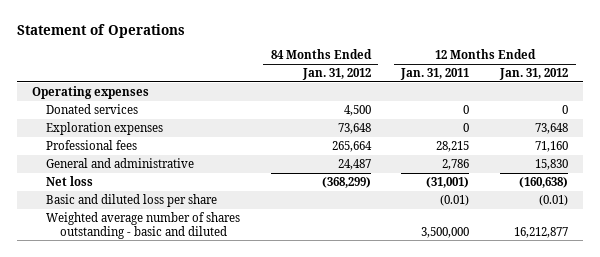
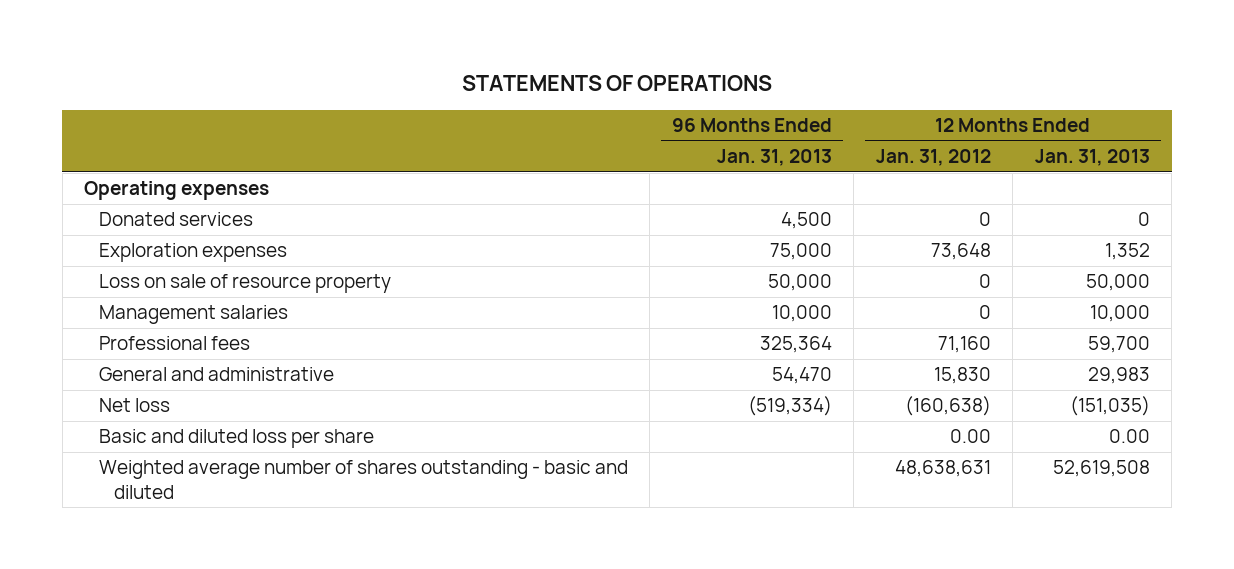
- Statement of Operations
+ STATEMENTS OF OPERATIONS
- | 84 Months Ended Jan. 31, 2012 | 12 Months Ended Jan. 31, 2011 | 12 Months Ended Jan. 31, 2012
+ | 96 Months Ended Jan. 31, 2013 | 12 Months Ended Jan. 31, 2012 | 12 Months Ended Jan. 31, 2013
+ Loss on sale of resource property | 50,000 | 0 | 50,000
+ Management salaries | 10,000 | 0 | 10,000
- Basic and diluted loss per share | | (0.01) | (0.01)
- Weighted average number of shares outstanding - basic and diluted | | 3,500,000 | 16,212,877
+ Basic and diluted loss per share | | 0.00 | 0.00
+ Weighted average number of shares outstanding - basic and diluted | | 48,638,631 | 52,619,508

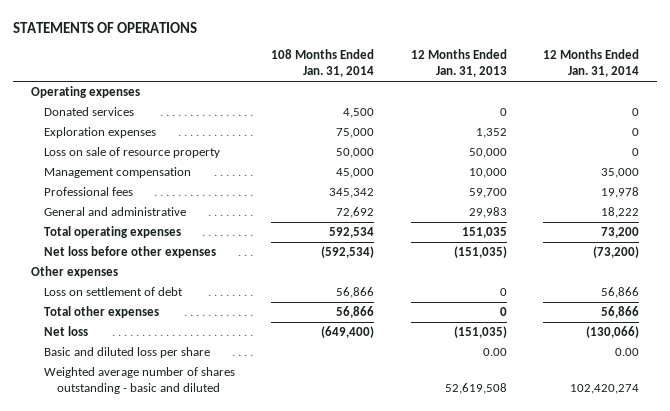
- | 96 Months Ended Jan. 31, 2013 | 12 Months Ended Jan. 31, 2012 | 12 Months Ended Jan. 31, 2013
+ | 108 Months Ended Jan. 31, 2014 | 12 Months Ended Jan. 31, 2013 | 12 Months Ended Jan. 31, 2014
- Management salaries | 10,000 | 0 | 10,000
+ Management compensation | 45,000 | 10,000 | 35,000
+ Total operating expenses | 592,534 | 151,035 | 73,200
+ Net loss before other expenses | (592,534) | (151,035) | (73,200)
+ Other expenses
+ Loss on settlement of debt | 56,866 | 0 | 56,866
+ Total other expenses | 56,866 | 0 | 56,866

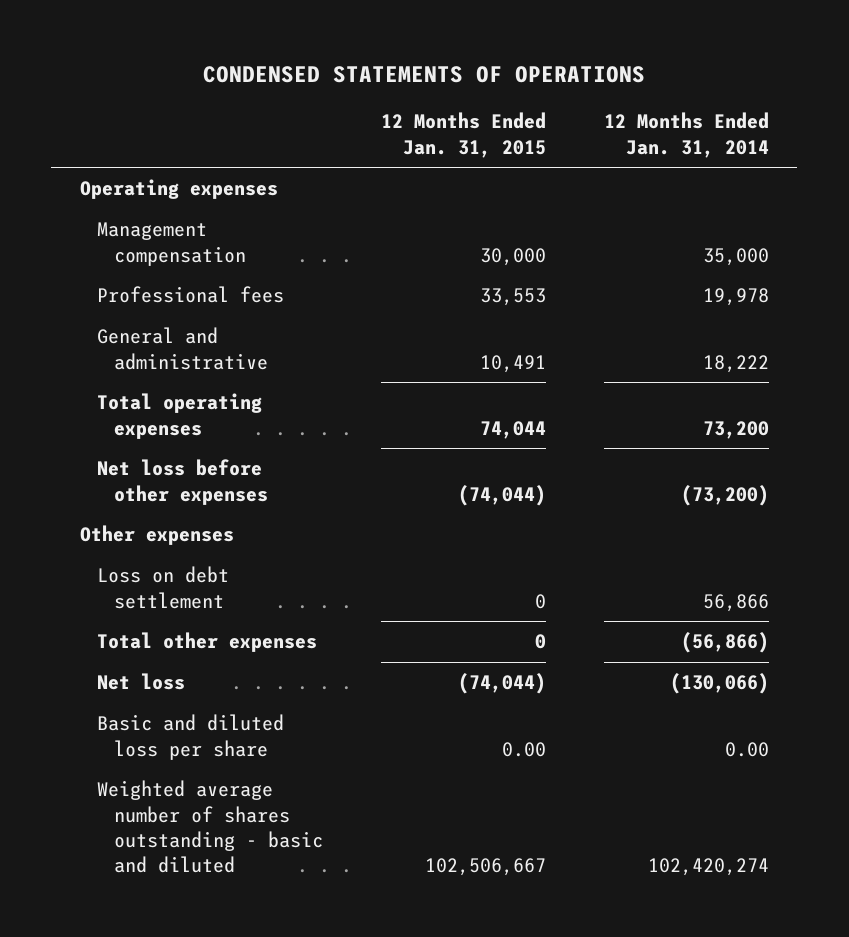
- STATEMENTS OF OPERATIONS
+ CONDENSED STATEMENTS OF OPERATIONS
- | 108 Months Ended Jan. 31, 2014 | 12 Months Ended Jan. 31, 2013 | 12 Months Ended Jan. 31, 2014
+ | 12 Months Ended Jan. 31, 2015 | 12 Months Ended Jan. 31, 2014
- Donated services | 4,500 | 0 | 0
- Exploration expenses | 75,000 | 1,352 | 0
- Loss on sale of resource property | 50,000 | 50,000 | 0
- Loss on settlement of debt | 56,866 | 0 | 56,866
- Total other expenses | 56,866 | 0 | 56,866
+ Loss on debt settlement | 0 | 56,866
+ Total other expenses | 0 | (56,866)

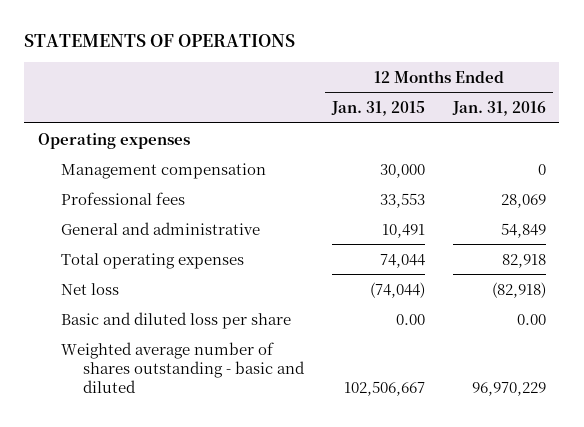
- CONDENSED STATEMENTS OF OPERATIONS
+ STATEMENTS OF OPERATIONS
- | 12 Months Ended Jan. 31, 2015 | 12 Months Ended Jan. 31, 2014
+ | 12 Months Ended Jan. 31, 2015 | 12 Months Ended Jan. 31, 2016
- Net loss before other expenses | (74,044) | (73,200)
- Other expenses
- Loss on debt settlement | 0 | 56,866
- Total other expenses | 0 | (56,866)

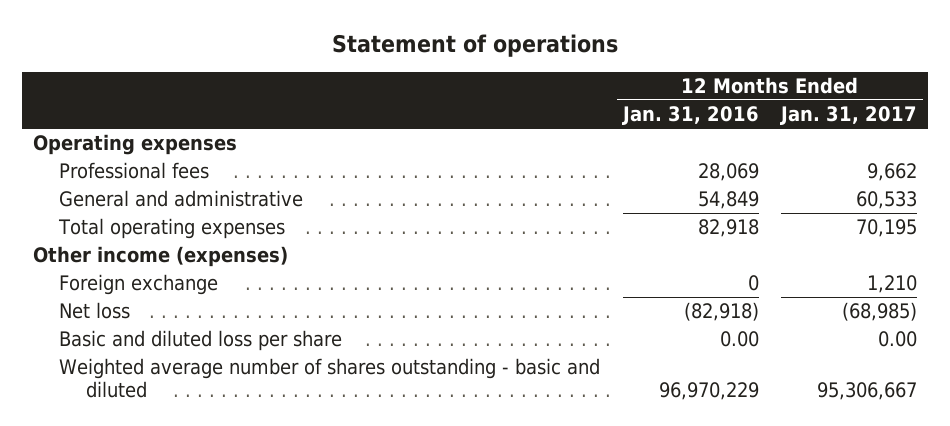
- STATEMENTS OF OPERATIONS
+ Statement of operations
- | 12 Months Ended Jan. 31, 2015 | 12 Months Ended Jan. 31, 2016
+ | 12 Months Ended Jan. 31, 2016 | 12 Months Ended Jan. 31, 2017
- Management compensation | 30,000 | 0
+ Other income (expenses)
+ Foreign exchange | 0 | 1,210

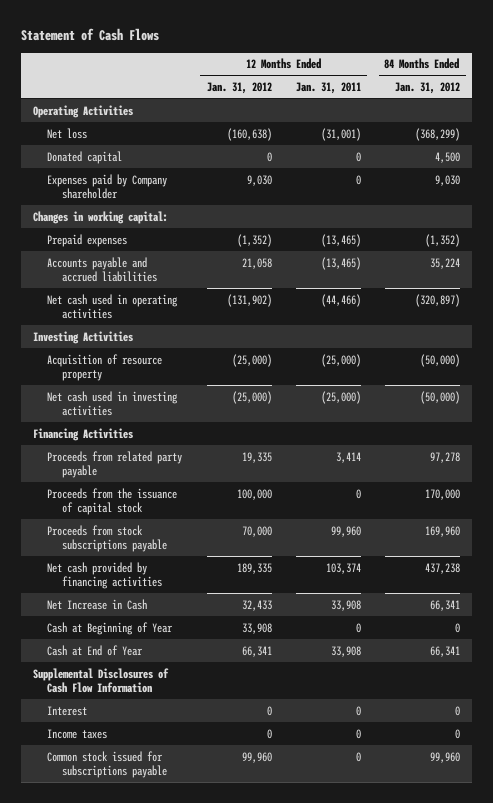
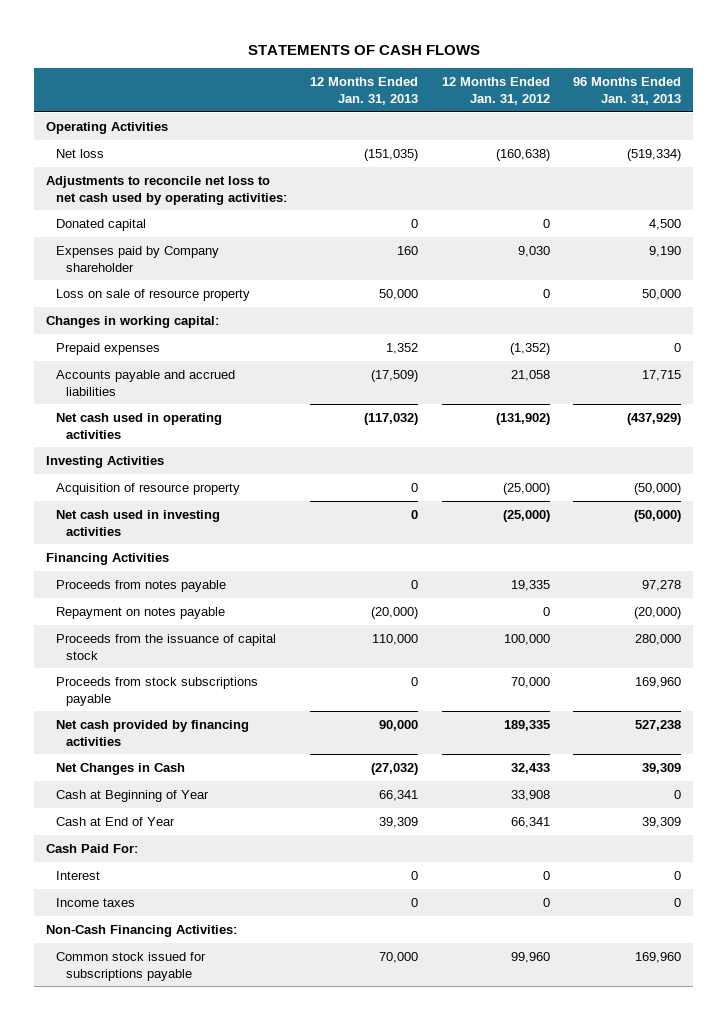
- Statement of Cash Flows
+ STATEMENTS OF CASH FLOWS
- | 12 Months Ended Jan. 31, 2012 | 12 Months Ended Jan. 31, 2011 | 84 Months Ended Jan. 31, 2012
+ | 12 Months Ended Jan. 31, 2013 | 12 Months Ended Jan. 31, 2012 | 96 Months Ended Jan. 31, 2013
+ Adjustments to reconcile net loss to net cash used by operating activities:
+ Loss on sale of resource property | 50,000 | 0 | 50,000
- Proceeds from related party payable | 19,335 | 3,414 | 97,278
+ Proceeds from notes payable | 0 | 19,335 | 97,278
+ Repayment on notes payable | (20,000) | 0 | (20,000)
- Net Increase in Cash | 32,433 | 33,908 | 66,341
+ Net Changes in Cash | (27,032) | 32,433 | 39,309
- Supplemental Disclosures of Cash Flow Information
+ Cash Paid For:
+ Non-Cash Financing Activities:

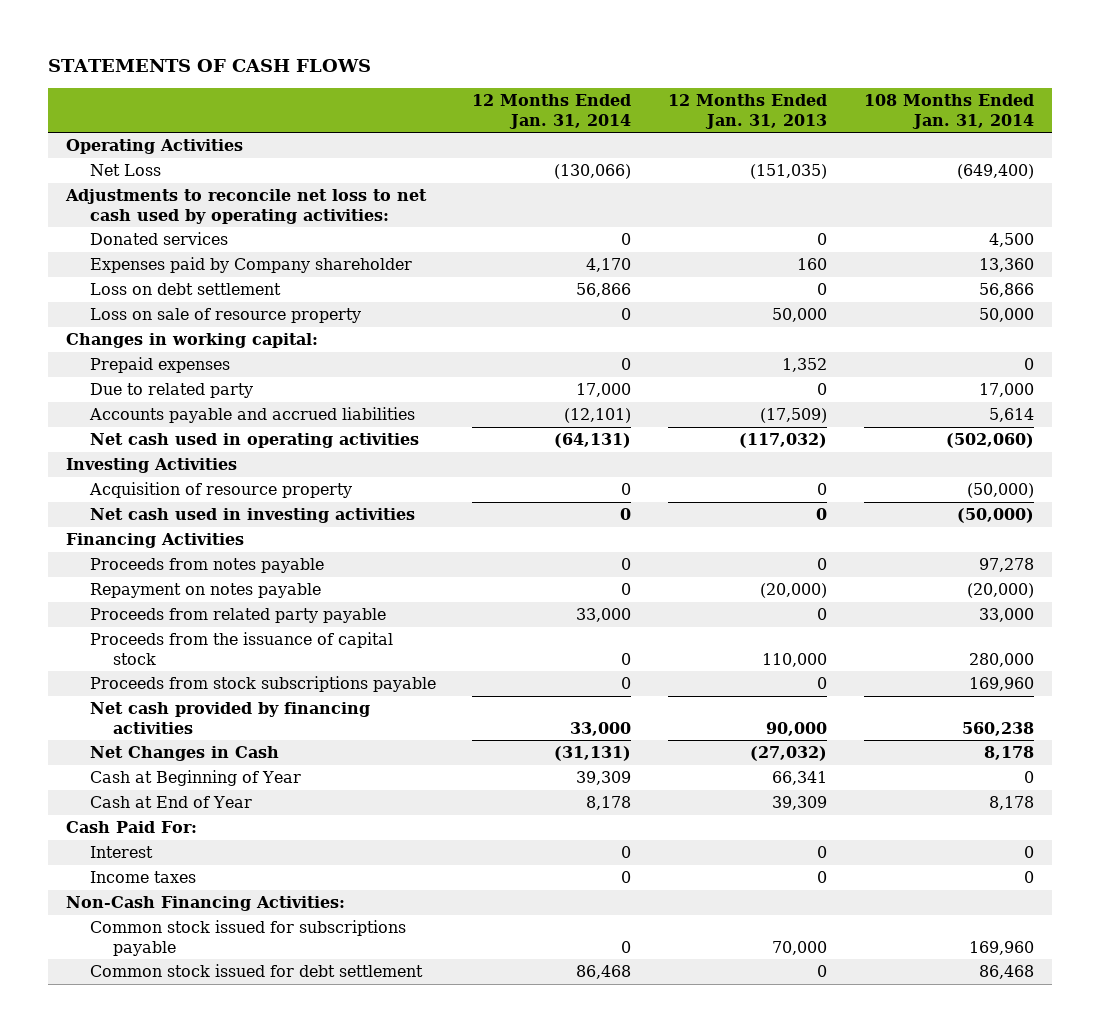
- | 12 Months Ended Jan. 31, 2013 | 12 Months Ended Jan. 31, 2012 | 96 Months Ended Jan. 31, 2013
+ | 12 Months Ended Jan. 31, 2014 | 12 Months Ended Jan. 31, 2013 | 108 Months Ended Jan. 31, 2014
- Net loss | (151,035) | (160,638) | (519,334)
+ Net Loss | (130,066) | (151,035) | (649,400)
- Donated capital | 0 | 0 | 4,500
+ Donated services | 0 | 0 | 4,500
+ Loss on debt settlement | 56,866 | 0 | 56,866
+ Due to related party | 17,000 | 0 | 17,000
+ Proceeds from related party payable | 33,000 | 0 | 33,000
+ Common stock issued for debt settlement | 86,468 | 0 | 86,468

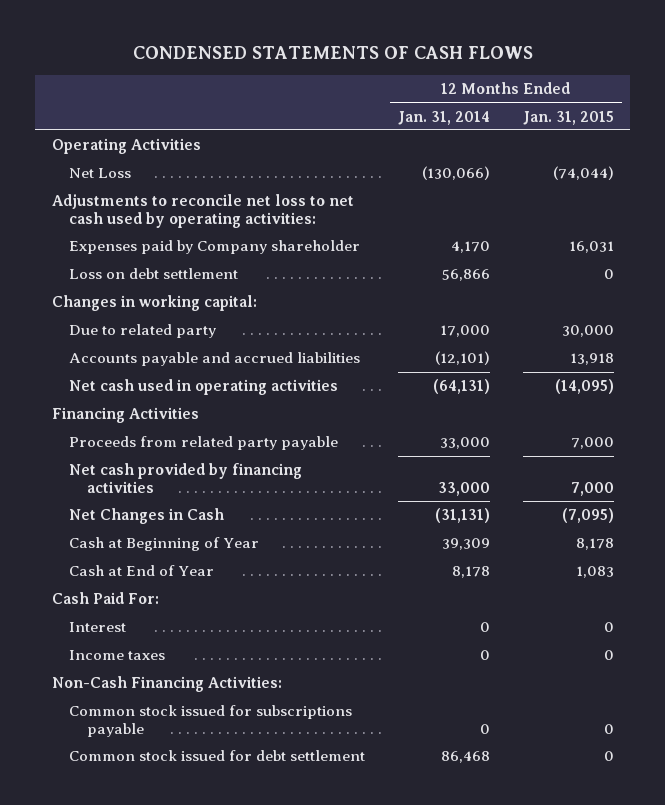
- STATEMENTS OF CASH FLOWS
+ CONDENSED STATEMENTS OF CASH FLOWS
- | 12 Months Ended Jan. 31, 2014 | 12 Months Ended Jan. 31, 2013 | 108 Months Ended Jan. 31, 2014
+ | 12 Months Ended Jan. 31, 2014 | 12 Months Ended Jan. 31, 2015
- Donated services | 0 | 0 | 4,500
- Loss on sale of resource property | 0 | 50,000 | 50,000
- Prepaid expenses | 0 | 1,352 | 0
- Investing Activities
- Acquisition of resource property | 0 | 0 | (50,000)
- Net cash used in investing activities | 0 | 0 | (50,000)
- Proceeds from notes payable | 0 | 0 | 97,278
- Repayment on notes payable | 0 | (20,000) | (20,000)
- Proceeds from the issuance of capital stock | 0 | 110,000 | 280,000
- Proceeds from stock subscriptions payable | 0 | 0 | 169,960

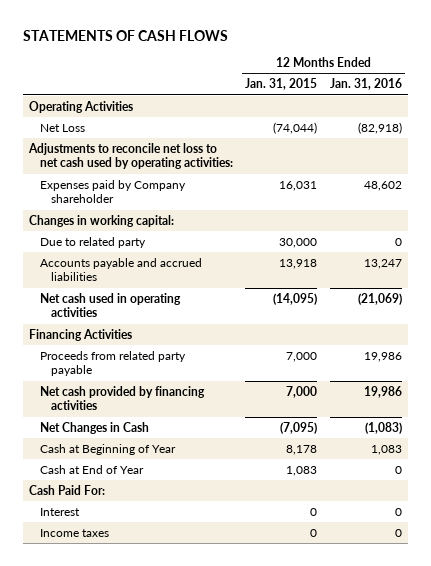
- CONDENSED STATEMENTS OF CASH FLOWS
+ STATEMENTS OF CASH FLOWS
- | 12 Months Ended Jan. 31, 2014 | 12 Months Ended Jan. 31, 2015
+ | 12 Months Ended Jan. 31, 2015 | 12 Months Ended Jan. 31, 2016
- Loss on debt settlement | 56,866 | 0
- Non-Cash Financing Activities:
- Common stock issued for subscriptions payable | 0 | 0
- Common stock issued for debt settlement | 86,468 | 0

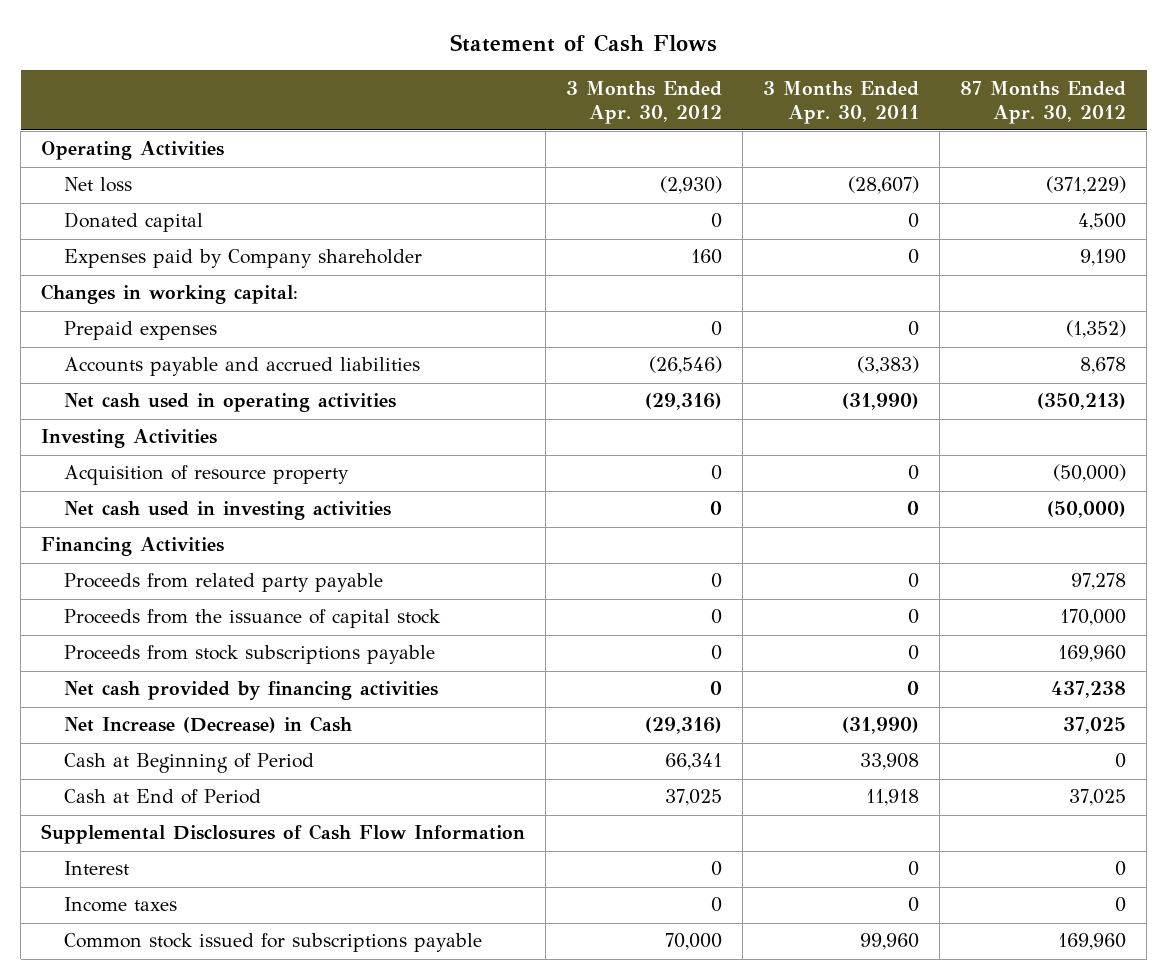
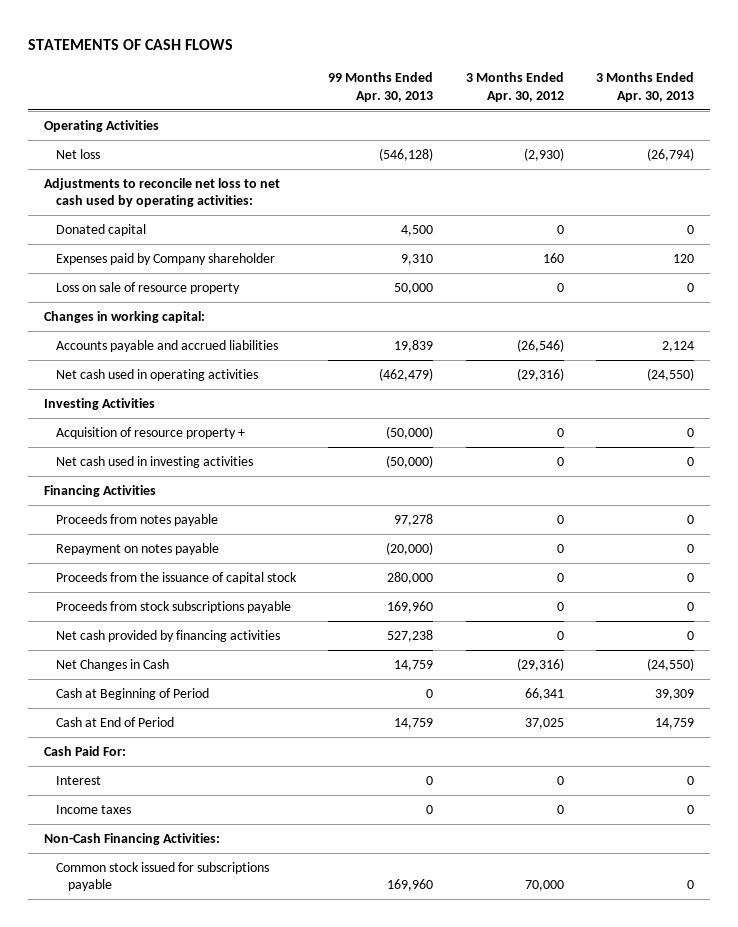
- Statement of Cash Flows
+ STATEMENTS OF CASH FLOWS
- | 3 Months Ended Apr. 30, 2012 | 3 Months Ended Apr. 30, 2011 | 87 Months Ended Apr. 30, 2012
+ | 99 Months Ended Apr. 30, 2013 | 3 Months Ended Apr. 30, 2012 | 3 Months Ended Apr. 30, 2013
+ Adjustments to reconcile net loss to net cash used by operating activities:
+ Loss on sale of resource property | 50,000 | 0 | 0
- Prepaid expenses | 0 | 0 | (1,352)
- Acquisition of resource property | 0 | 0 | (50,000)
+ Acquisition of resource property + | (50,000) | 0 | 0
- Proceeds from related party payable | 0 | 0 | 97,278
+ Proceeds from notes payable | 97,278 | 0 | 0
+ Repayment on notes payable | (20,000) | 0 | 0
- Net Increase (Decrease) in Cash | (29,316) | (31,990) | 37,025
+ Net Changes in Cash | 14,759 | (29,316) | (24,550)
- Supplemental Disclosures of Cash Flow Information
+ Cash Paid For:
+ Non-Cash Financing Activities:

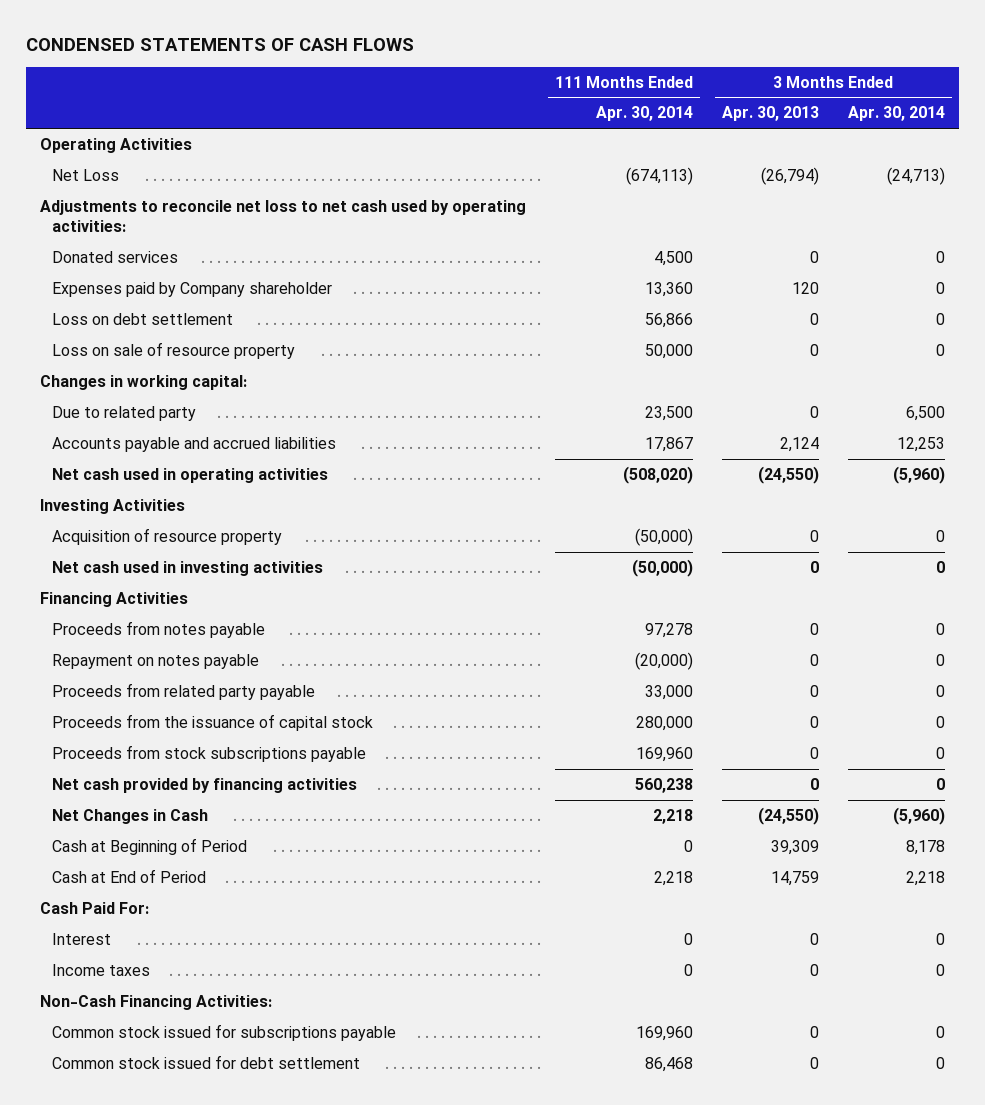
- STATEMENTS OF CASH FLOWS
+ CONDENSED STATEMENTS OF CASH FLOWS
- | 99 Months Ended Apr. 30, 2013 | 3 Months Ended Apr. 30, 2012 | 3 Months Ended Apr. 30, 2013
+ | 111 Months Ended Apr. 30, 2014 | 3 Months Ended Apr. 30, 2013 | 3 Months Ended Apr. 30, 2014
- Net loss | (546,128) | (2,930) | (26,794)
+ Net Loss | (674,113) | (26,794) | (24,713)
- Donated capital | 4,500 | 0 | 0
+ Donated services | 4,500 | 0 | 0
+ Loss on debt settlement | 56,866 | 0 | 0
+ Due to related party | 23,500 | 0 | 6,500
- Acquisition of resource property + | (50,000) | 0 | 0
+ Acquisition of resource property | (50,000) | 0 | 0
+ Proceeds from related party payable | 33,000 | 0 | 0
+ Common stock issued for debt settlement | 86,468 | 0 | 0

